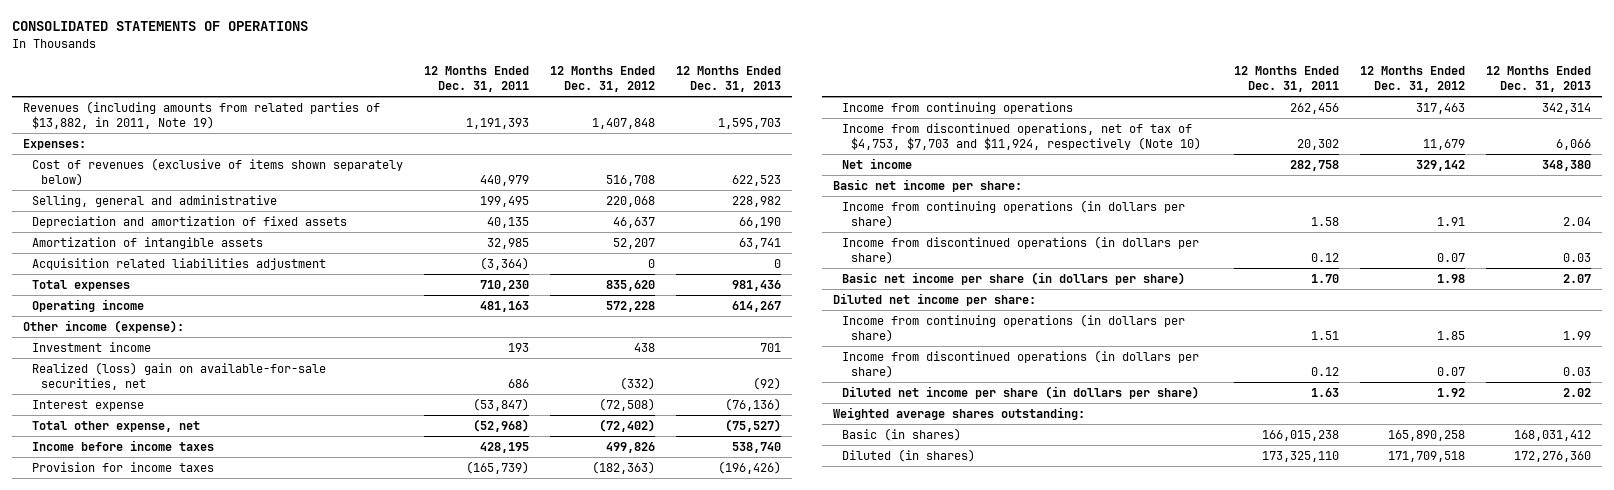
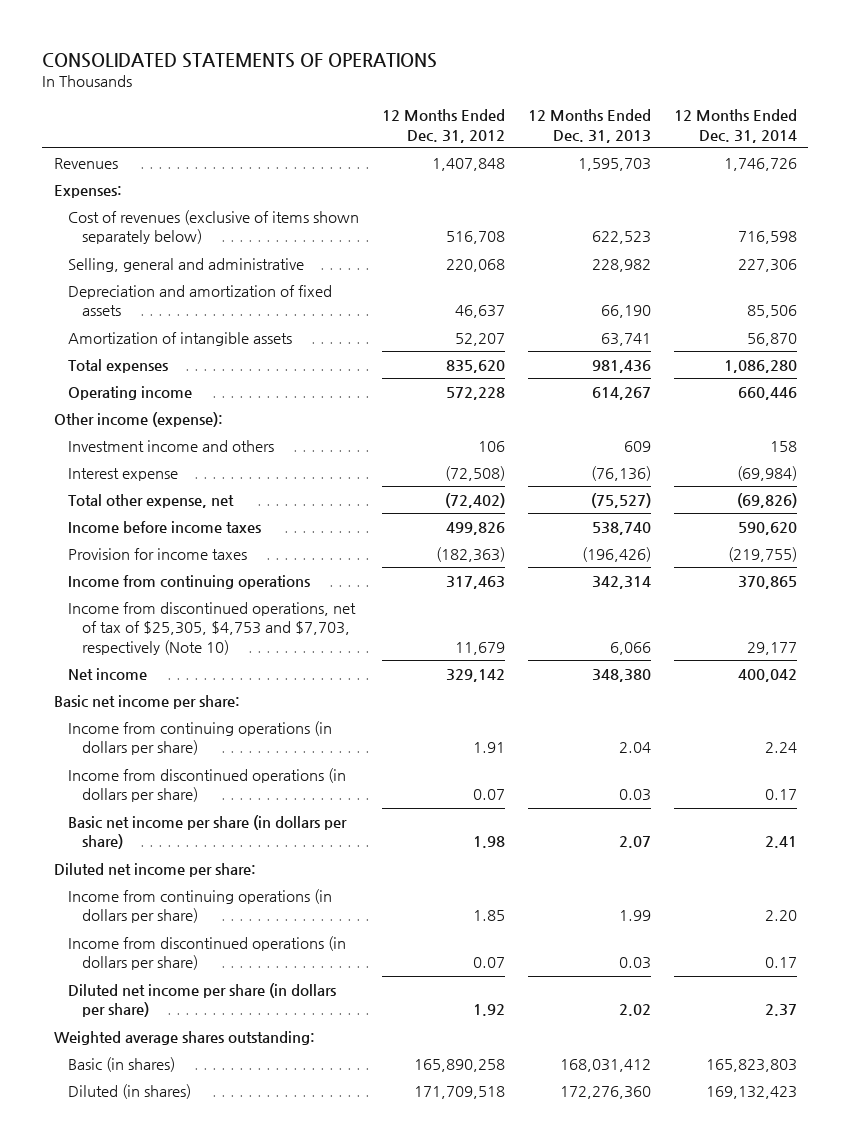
- | 12 Months Ended Dec. 31, 2011 | 12 Months Ended Dec. 31, 2012 | 12 Months Ended Dec. 31, 2013
+ | 12 Months Ended Dec. 31, 2012 | 12 Months Ended Dec. 31, 2013 | 12 Months Ended Dec. 31, 2014
- Revenues (including amounts from related parties of $13,882, in 2011, Note 19) | 1,191,393 | 1,407,848 | 1,595,703
+ Revenues | 1,407,848 | 1,595,703 | 1,746,726
- Acquisition related liabilities adjustment | (3,364) | 0 | 0
- Investment income | 193 | 438 | 701
- Realized (loss) gain on available-for-sale securities, net | 686 | (332) | (92)
+ Investment income and others | 106 | 609 | 158
- Income from discontinued operations, net of tax of $4,753, $7,703 and $11,924, respectively (Note 10) | 20,302 | 11,679 | 6,066
+ Income from discontinued operations, net of tax of $25,305, $4,753 and $7,703, respectively (Note 10) | 11,679 | 6,066 | 29,177

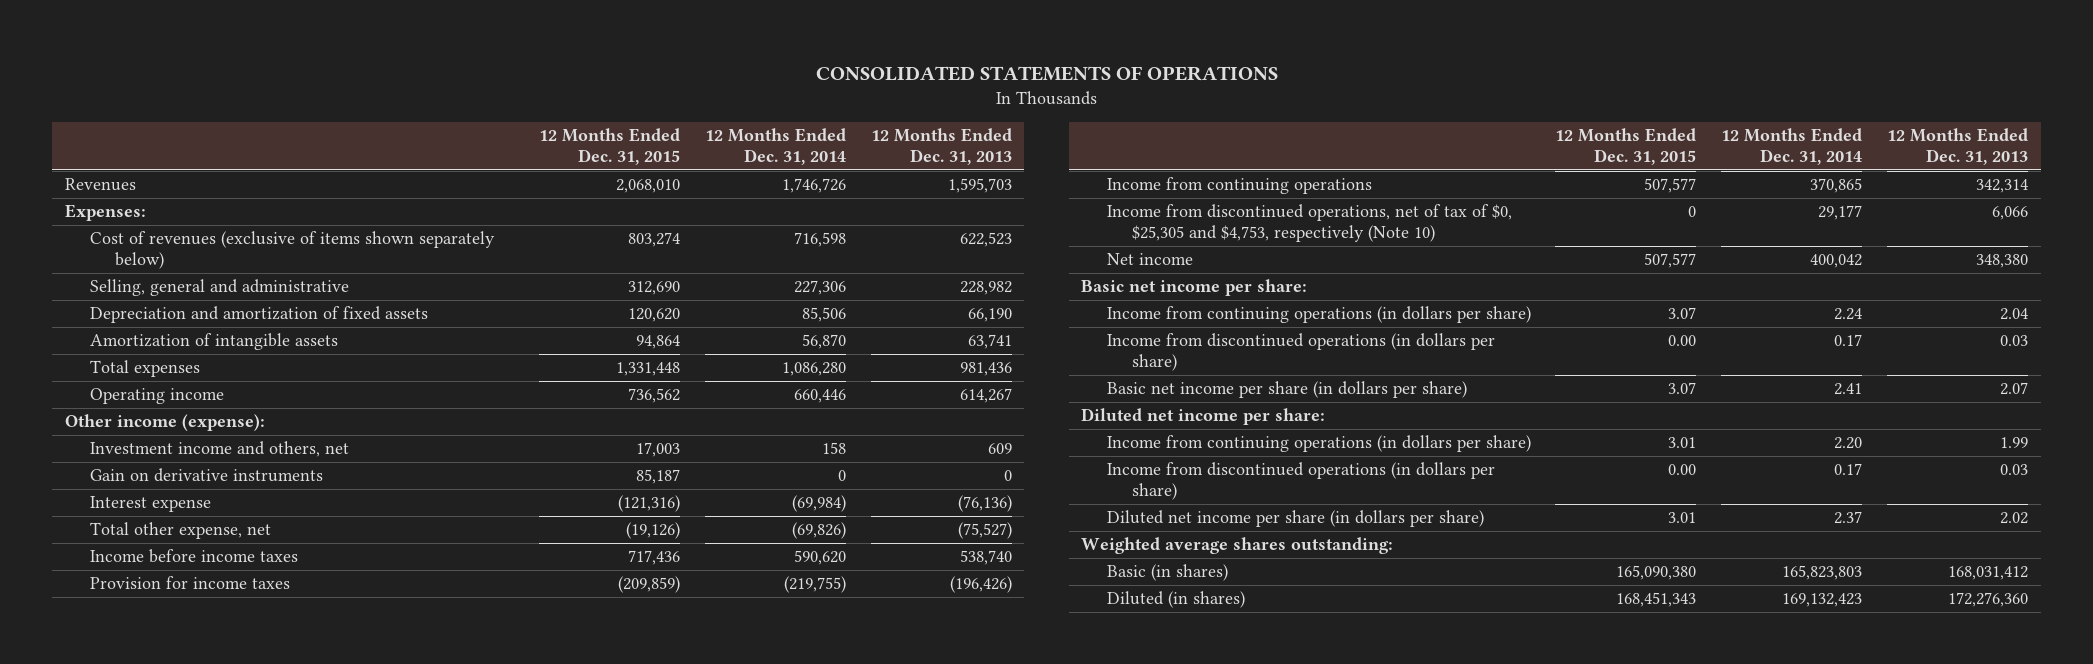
- | 12 Months Ended Dec. 31, 2012 | 12 Months Ended Dec. 31, 2013 | 12 Months Ended Dec. 31, 2014
+ | 12 Months Ended Dec. 31, 2015 | 12 Months Ended Dec. 31, 2014 | 12 Months Ended Dec. 31, 2013
- Investment income and others | 106 | 609 | 158
+ Investment income and others, net | 17,003 | 158 | 609
+ Gain on derivative instruments | 85,187 | 0 | 0
- Income from discontinued operations, net of tax of $25,305, $4,753 and $7,703, respectively (Note 10) | 11,679 | 6,066 | 29,177
+ Income from discontinued operations, net of tax of $0, $25,305 and $4,753, respectively (Note 10) | 0 | 29,177 | 6,066

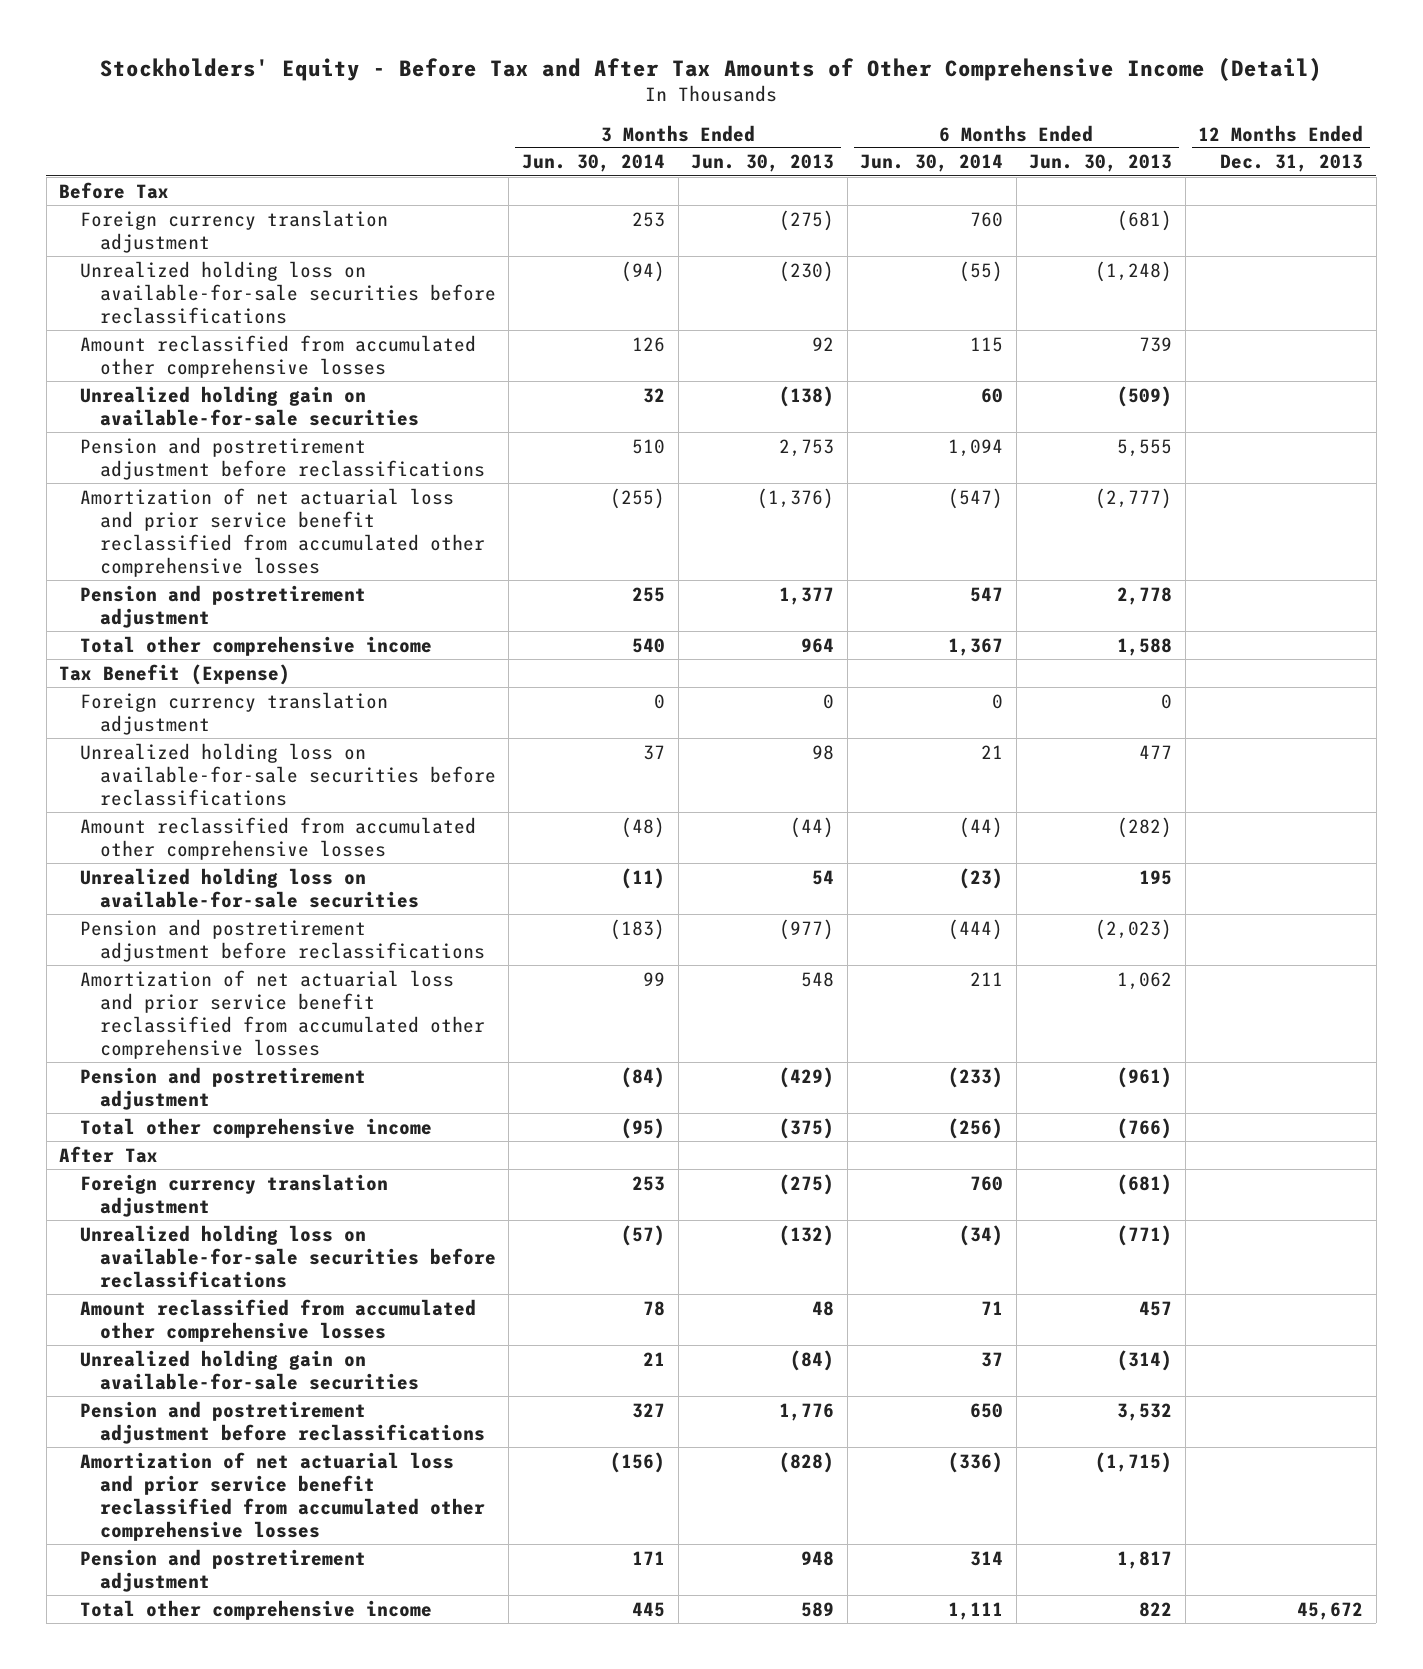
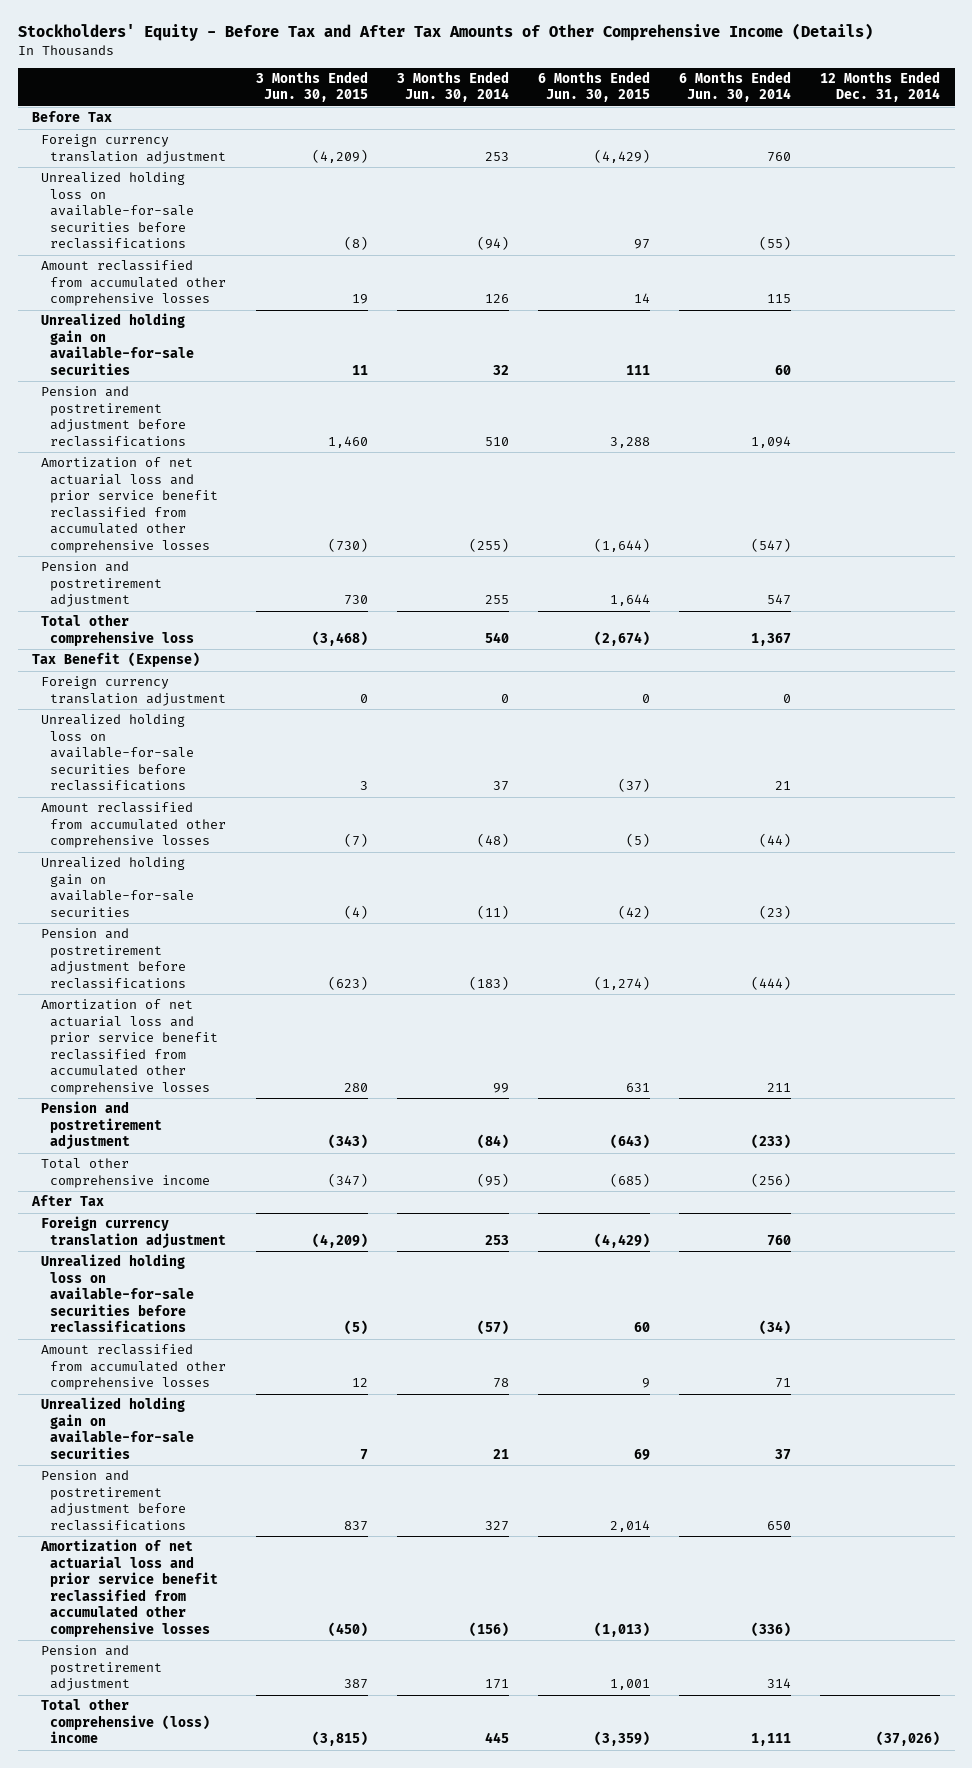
- Stockholders' Equity - Before Tax and After Tax Amounts of Other Comprehensive Income (Detail)
+ Stockholders' Equity - Before Tax and After Tax Amounts of Other Comprehensive Income (Details)
- | 3 Months Ended Jun. 30, 2014 | 3 Months Ended Jun. 30, 2013 | 6 Months Ended Jun. 30, 2014 | 6 Months Ended Jun. 30, 2013 | 12 Months Ended Dec. 31, 2013
+ | 3 Months Ended Jun. 30, 2015 | 3 Months Ended Jun. 30, 2014 | 6 Months Ended Jun. 30, 2015 | 6 Months Ended Jun. 30, 2014 | 12 Months Ended Dec. 31, 2014
- Total other comprehensive income | 540 | 964 | 1,367 | 1,588 |
+ Total other comprehensive loss | (3,468) | 540 | (2,674) | 1,367 |
- Unrealized holding loss on available-for-sale securities | (11) | 54 | (23) | 195 |
+ Unrealized holding gain on available-for-sale securities | (4) | (11) | (42) | (23) |
- Total other comprehensive income | 445 | 589 | 1,111 | 822 | 45,672
+ Total other comprehensive (loss) income | (3,815) | 445 | (3,359) | 1,111 | (37,026)

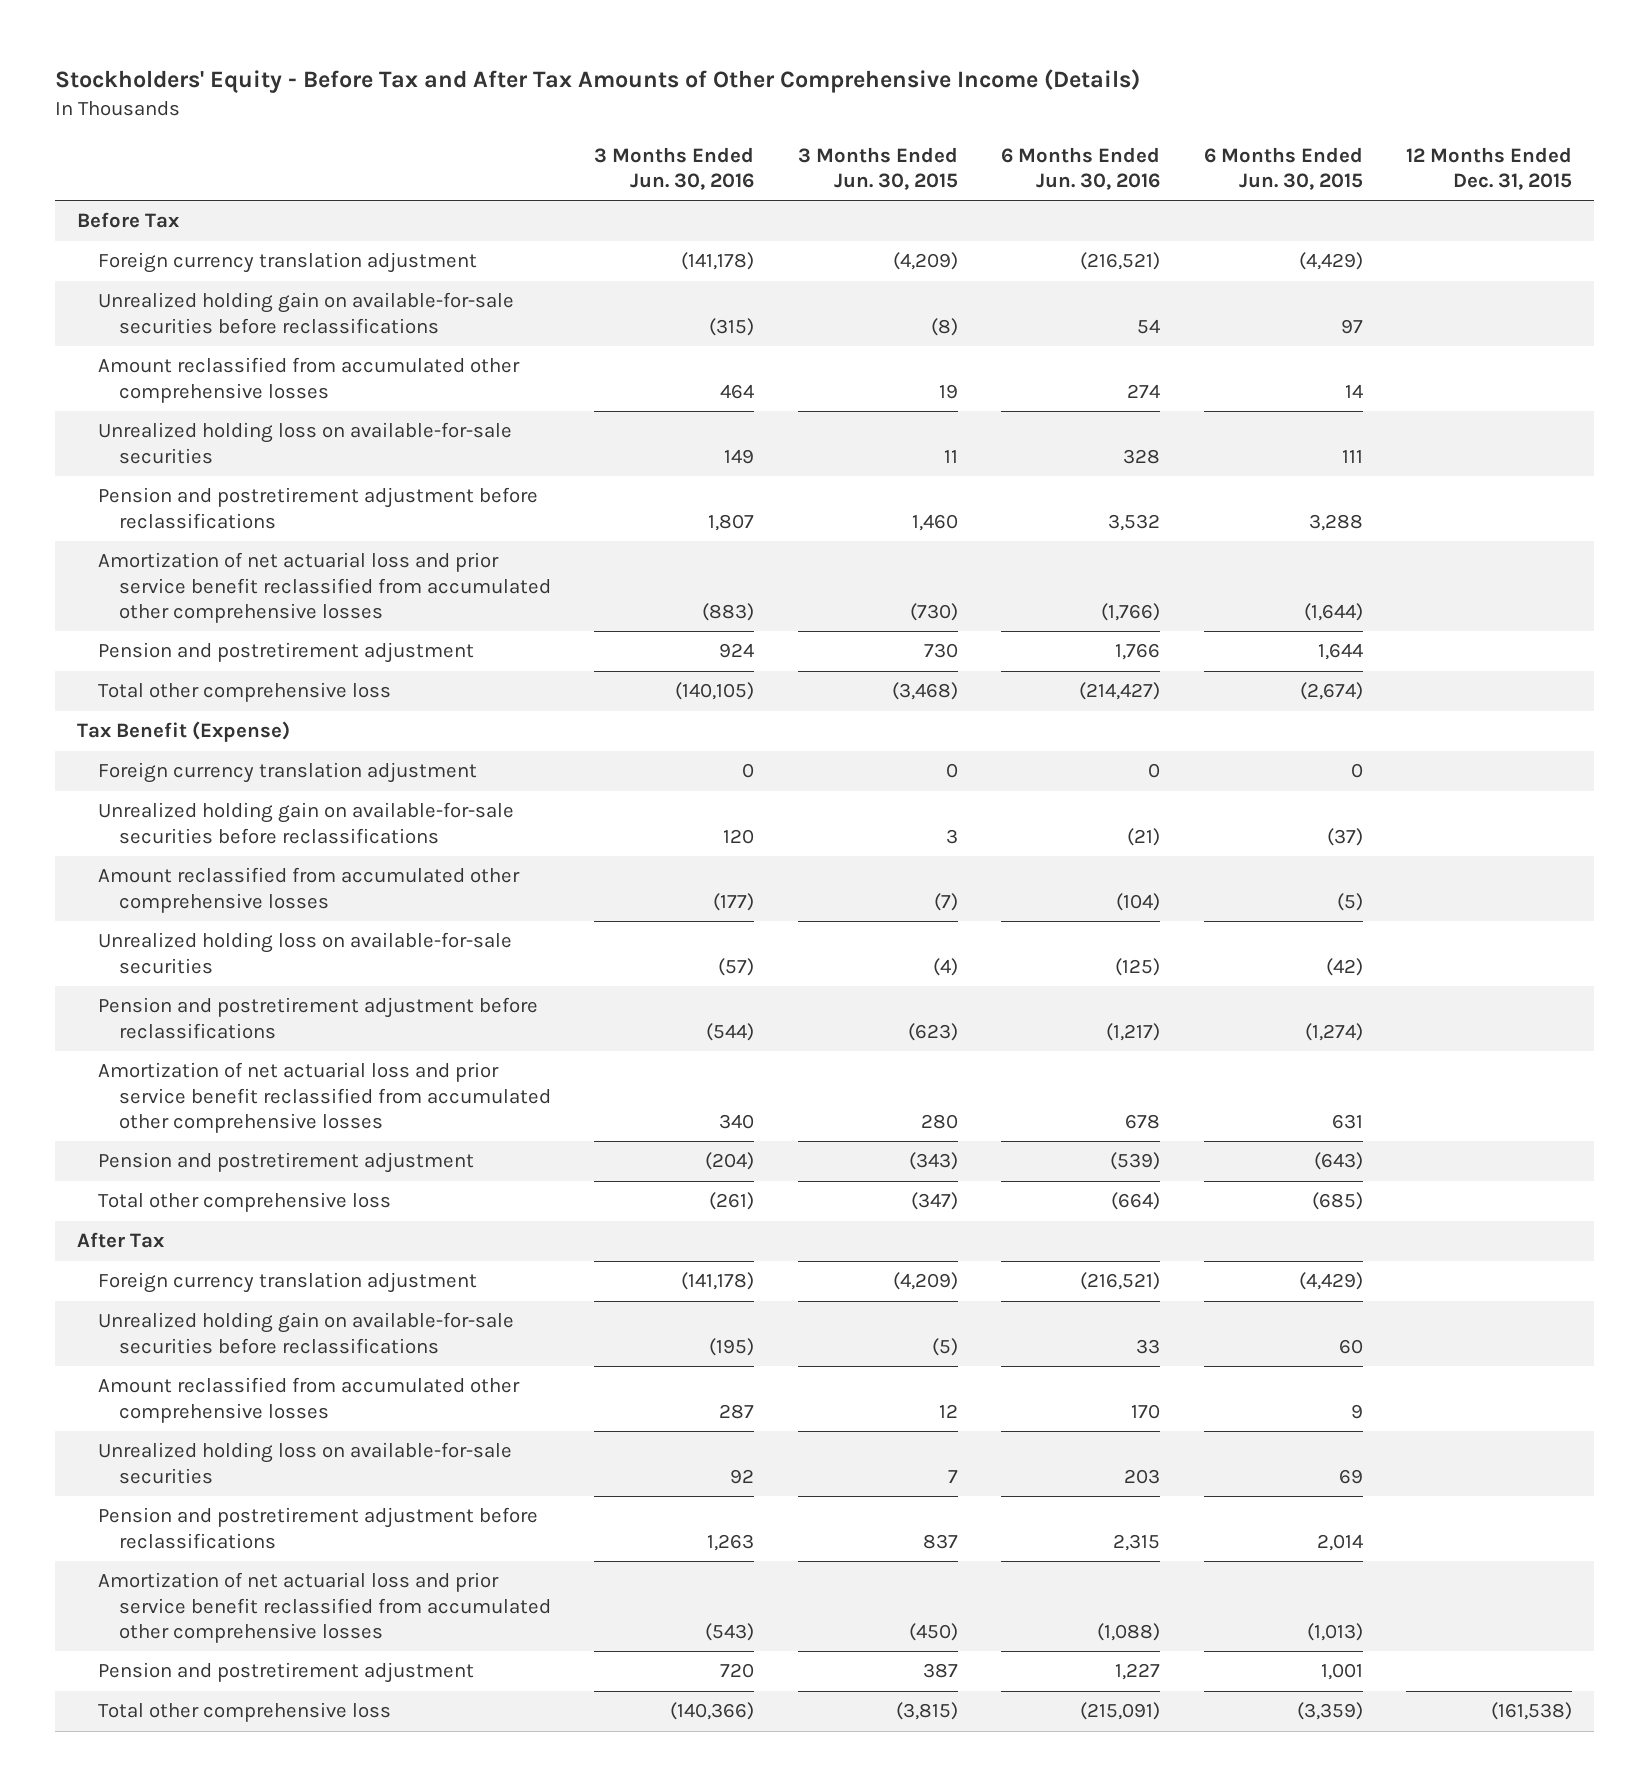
- | 3 Months Ended Jun. 30, 2015 | 3 Months Ended Jun. 30, 2014 | 6 Months Ended Jun. 30, 2015 | 6 Months Ended Jun. 30, 2014 | 12 Months Ended Dec. 31, 2014
+ | 3 Months Ended Jun. 30, 2016 | 3 Months Ended Jun. 30, 2015 | 6 Months Ended Jun. 30, 2016 | 6 Months Ended Jun. 30, 2015 | 12 Months Ended Dec. 31, 2015
- Unrealized holding loss on available-for-sale securities before reclassifications | (8) | (94) | 97 | (55) |
+ Unrealized holding gain on available-for-sale securities before reclassifications | (315) | (8) | 54 | 97 |
- Unrealized holding gain on available-for-sale securities | 11 | 32 | 111 | 60 |
+ Unrealized holding loss on available-for-sale securities | 149 | 11 | 328 | 111 |
- Unrealized holding loss on available-for-sale securities before reclassifications | 3 | 37 | (37) | 21 |
+ Unrealized holding gain on available-for-sale securities before reclassifications | 120 | 3 | (21) | (37) |
- Unrealized holding gain on available-for-sale securities | (4) | (11) | (42) | (23) |
+ Unrealized holding loss on available-for-sale securities | (57) | (4) | (125) | (42) |
- Total other comprehensive income | (347) | (95) | (685) | (256) |
+ Total other comprehensive loss | (261) | (347) | (664) | (685) |
- Unrealized holding loss on available-for-sale securities before reclassifications | (5) | (57) | 60 | (34) |
+ Unrealized holding gain on available-for-sale securities before reclassifications | (195) | (5) | 33 | 60 |
- Unrealized holding gain on available-for-sale securities | 7 | 21 | 69 | 37 |
+ Unrealized holding loss on available-for-sale securities | 92 | 7 | 203 | 69 |
- Total other comprehensive (loss) income | (3,815) | 445 | (3,359) | 1,111 | (37,026)
+ Total other comprehensive loss | (140,366) | (3,815) | (215,091) | (3,359) | (161,538)

